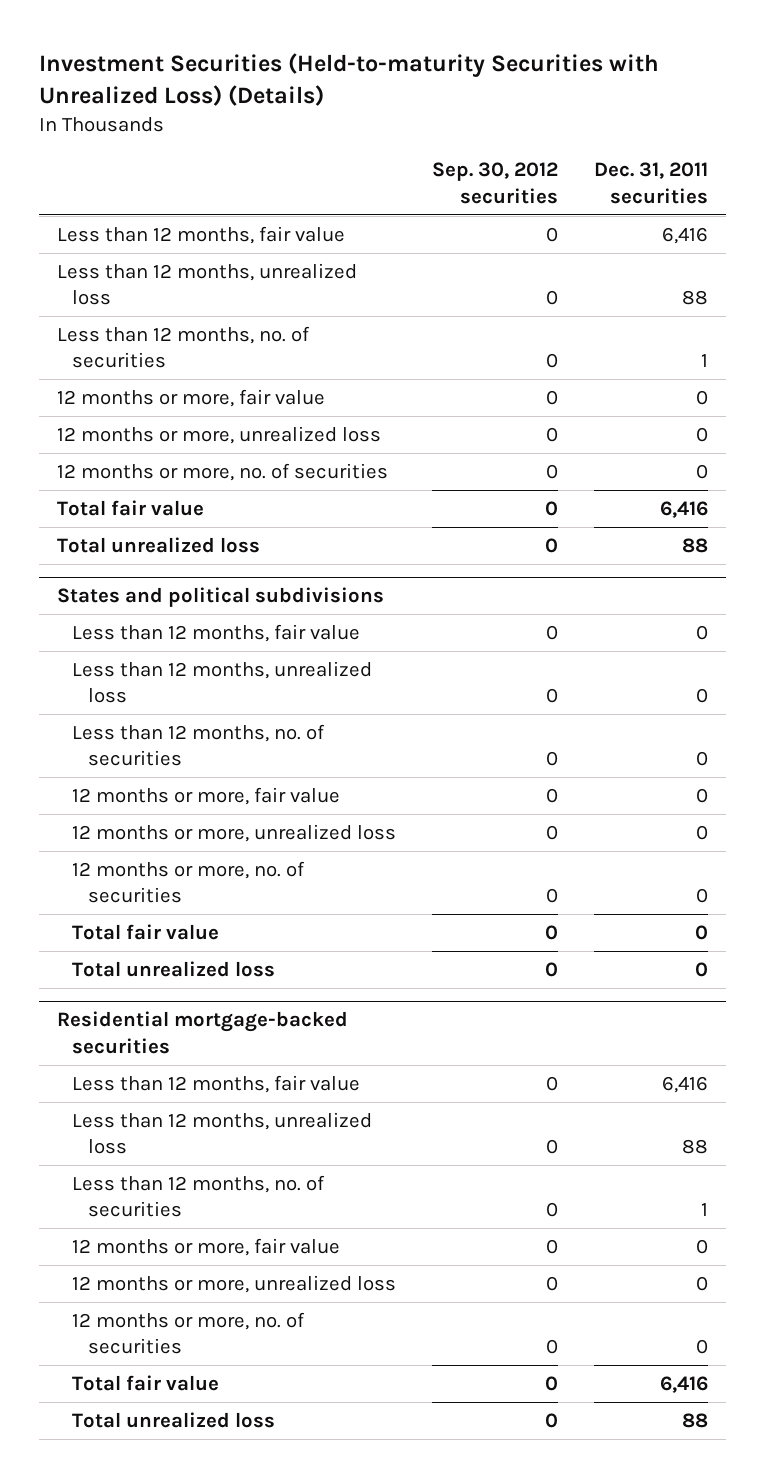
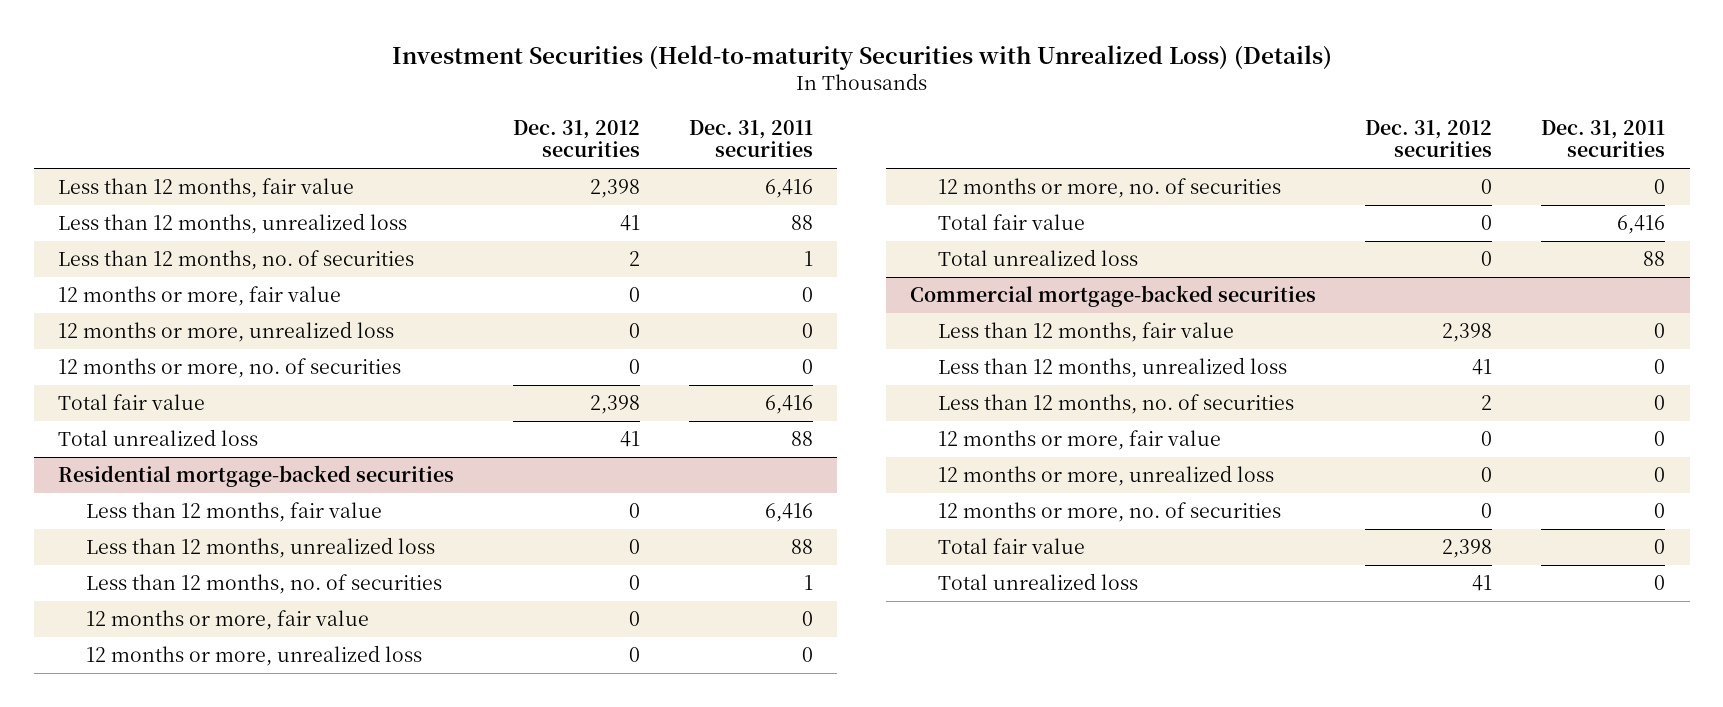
- | Sep. 30, 2012 securities | Dec. 31, 2011 securities
+ | Dec. 31, 2012 securities | Dec. 31, 2011 securities
- States and political subdivisions
- Less than 12 months, fair value | 0 | 0
- Less than 12 months, unrealized loss | 0 | 0
- Less than 12 months, no. of securities | 0 | 0
- 12 months or more, fair value | 0 | 0
- 12 months or more, unrealized loss | 0 | 0
- 12 months or more, no. of securities | 0 | 0
- Total fair value | 0 | 0
- Total unrealized loss | 0 | 0
+ Commercial mortgage-backed securities
+ Less than 12 months, fair value | 2,398 | 0
+ Less than 12 months, unrealized loss | 41 | 0
+ Less than 12 months, no. of securities | 2 | 0
+ 12 months or more, fair value | 0 | 0
+ 12 months or more, unrealized loss | 0 | 0
+ 12 months or more, no. of securities | 0 | 0
+ Total fair value | 2,398 | 0
+ Total unrealized loss | 41 | 0

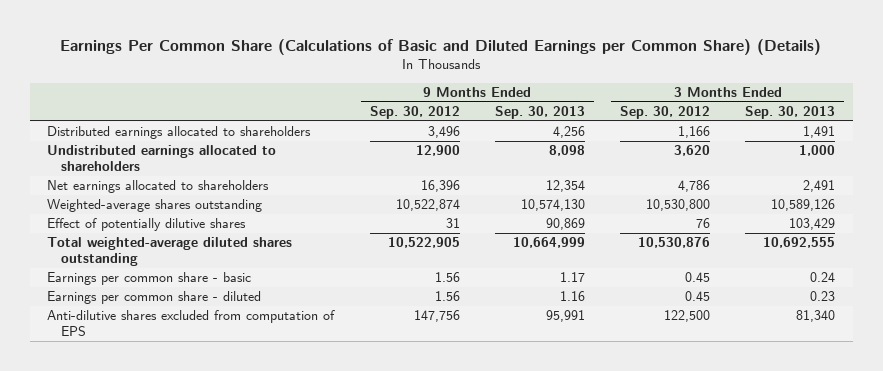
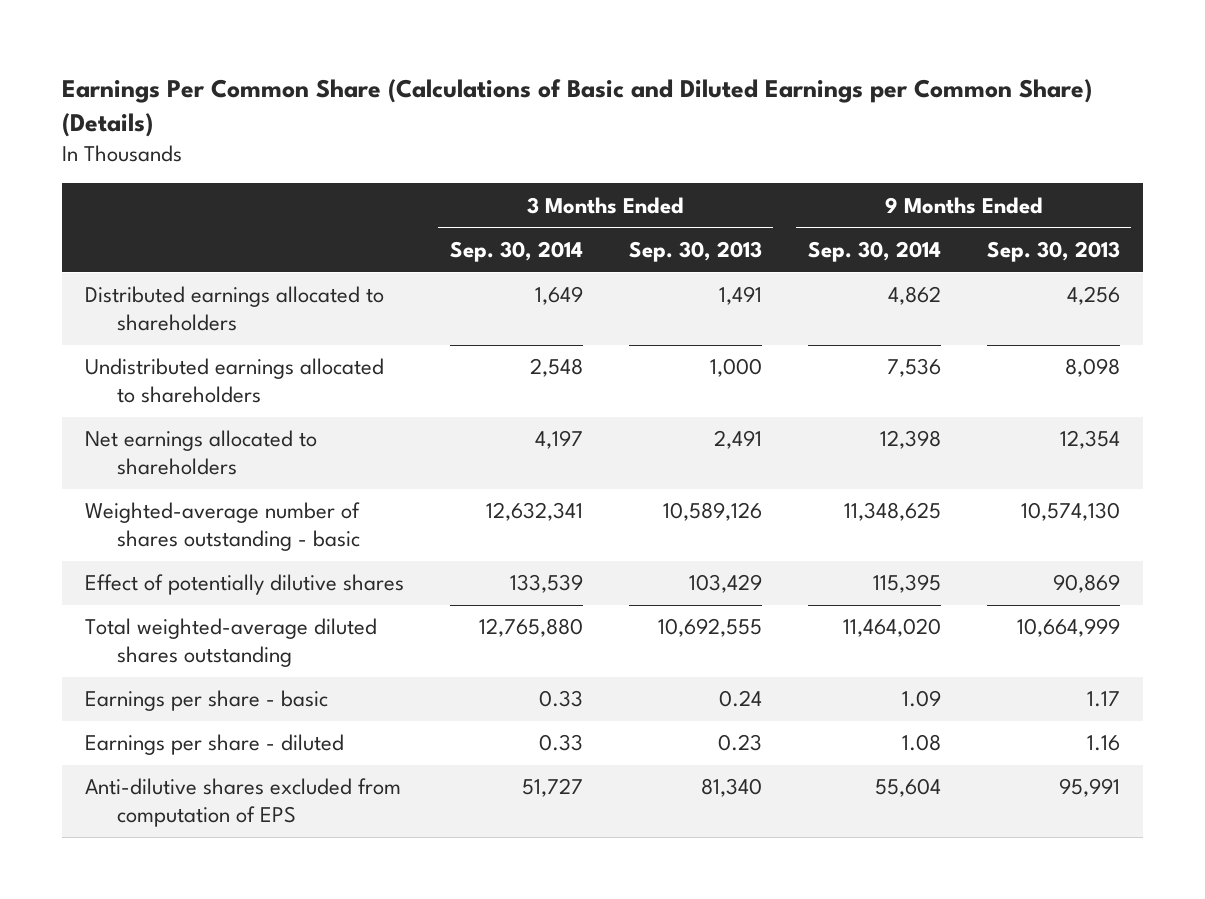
- | 9 Months Ended Sep. 30, 2012 | 9 Months Ended Sep. 30, 2013 | 3 Months Ended Sep. 30, 2012 | 3 Months Ended Sep. 30, 2013
+ | 3 Months Ended Sep. 30, 2014 | 3 Months Ended Sep. 30, 2013 | 9 Months Ended Sep. 30, 2014 | 9 Months Ended Sep. 30, 2013
- Weighted-average shares outstanding | 10,522,874 | 10,574,130 | 10,530,800 | 10,589,126
+ Weighted-average number of shares outstanding - basic | 12,632,341 | 10,589,126 | 11,348,625 | 10,574,130
- Earnings per common share - basic | 1.56 | 1.17 | 0.45 | 0.24
- Earnings per common share - diluted | 1.56 | 1.16 | 0.45 | 0.23
+ Earnings per share - basic | 0.33 | 0.24 | 1.09 | 1.17
+ Earnings per share - diluted | 0.33 | 0.23 | 1.08 | 1.16

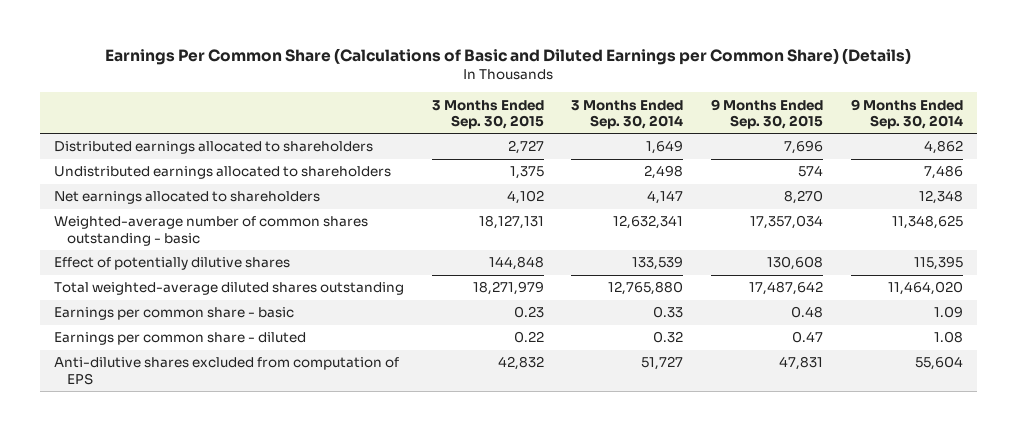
- | 3 Months Ended Sep. 30, 2014 | 3 Months Ended Sep. 30, 2013 | 9 Months Ended Sep. 30, 2014 | 9 Months Ended Sep. 30, 2013
+ | 3 Months Ended Sep. 30, 2015 | 3 Months Ended Sep. 30, 2014 | 9 Months Ended Sep. 30, 2015 | 9 Months Ended Sep. 30, 2014
- Undistributed earnings allocated to shareholders | 2,548 | 1,000 | 7,536 | 8,098
- Net earnings allocated to shareholders | 4,197 | 2,491 | 12,398 | 12,354
- Weighted-average number of shares outstanding - basic | 12,632,341 | 10,589,126 | 11,348,625 | 10,574,130
+ Undistributed earnings allocated to shareholders | 1,375 | 2,498 | 574 | 7,486
+ Net earnings allocated to shareholders | 4,102 | 4,147 | 8,270 | 12,348
+ Weighted-average number of common shares outstanding - basic | 18,127,131 | 12,632,341 | 17,357,034 | 11,348,625
- Earnings per share - basic | 0.33 | 0.24 | 1.09 | 1.17
- Earnings per share - diluted | 0.33 | 0.23 | 1.08 | 1.16
+ Earnings per common share - basic | 0.23 | 0.33 | 0.48 | 1.09
+ Earnings per common share - diluted | 0.22 | 0.32 | 0.47 | 1.08

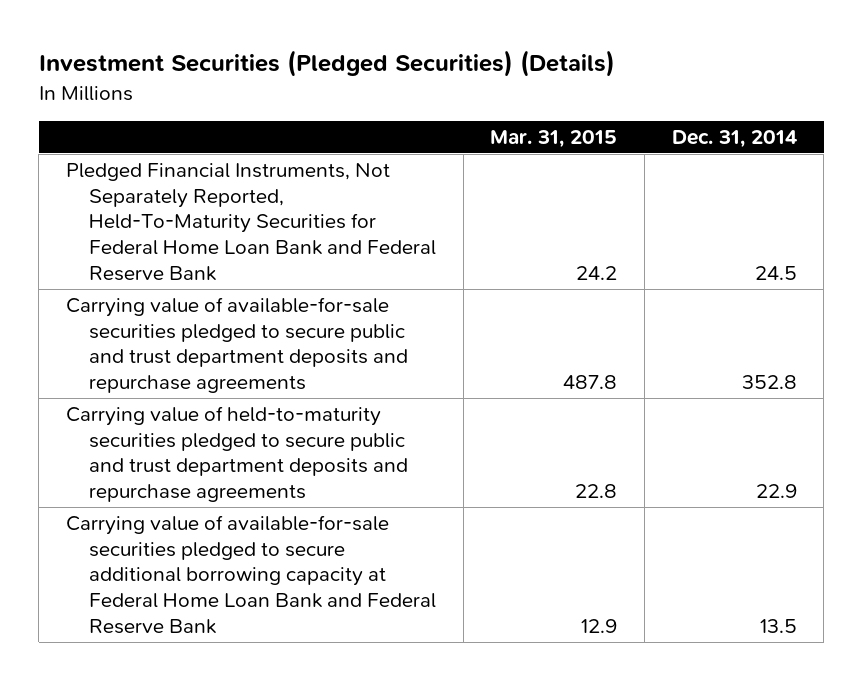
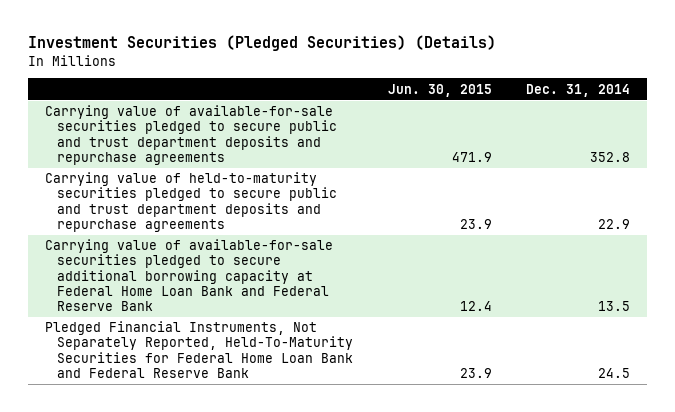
- | Mar. 31, 2015 | Dec. 31, 2014
+ | Jun. 30, 2015 | Dec. 31, 2014
moved down: Pledged Financial Instruments, Not Separately Reported, Held-To-Maturity Securities for Federal Home Loan Bank and Federal Reserve Bank | 23.9 | 24.5

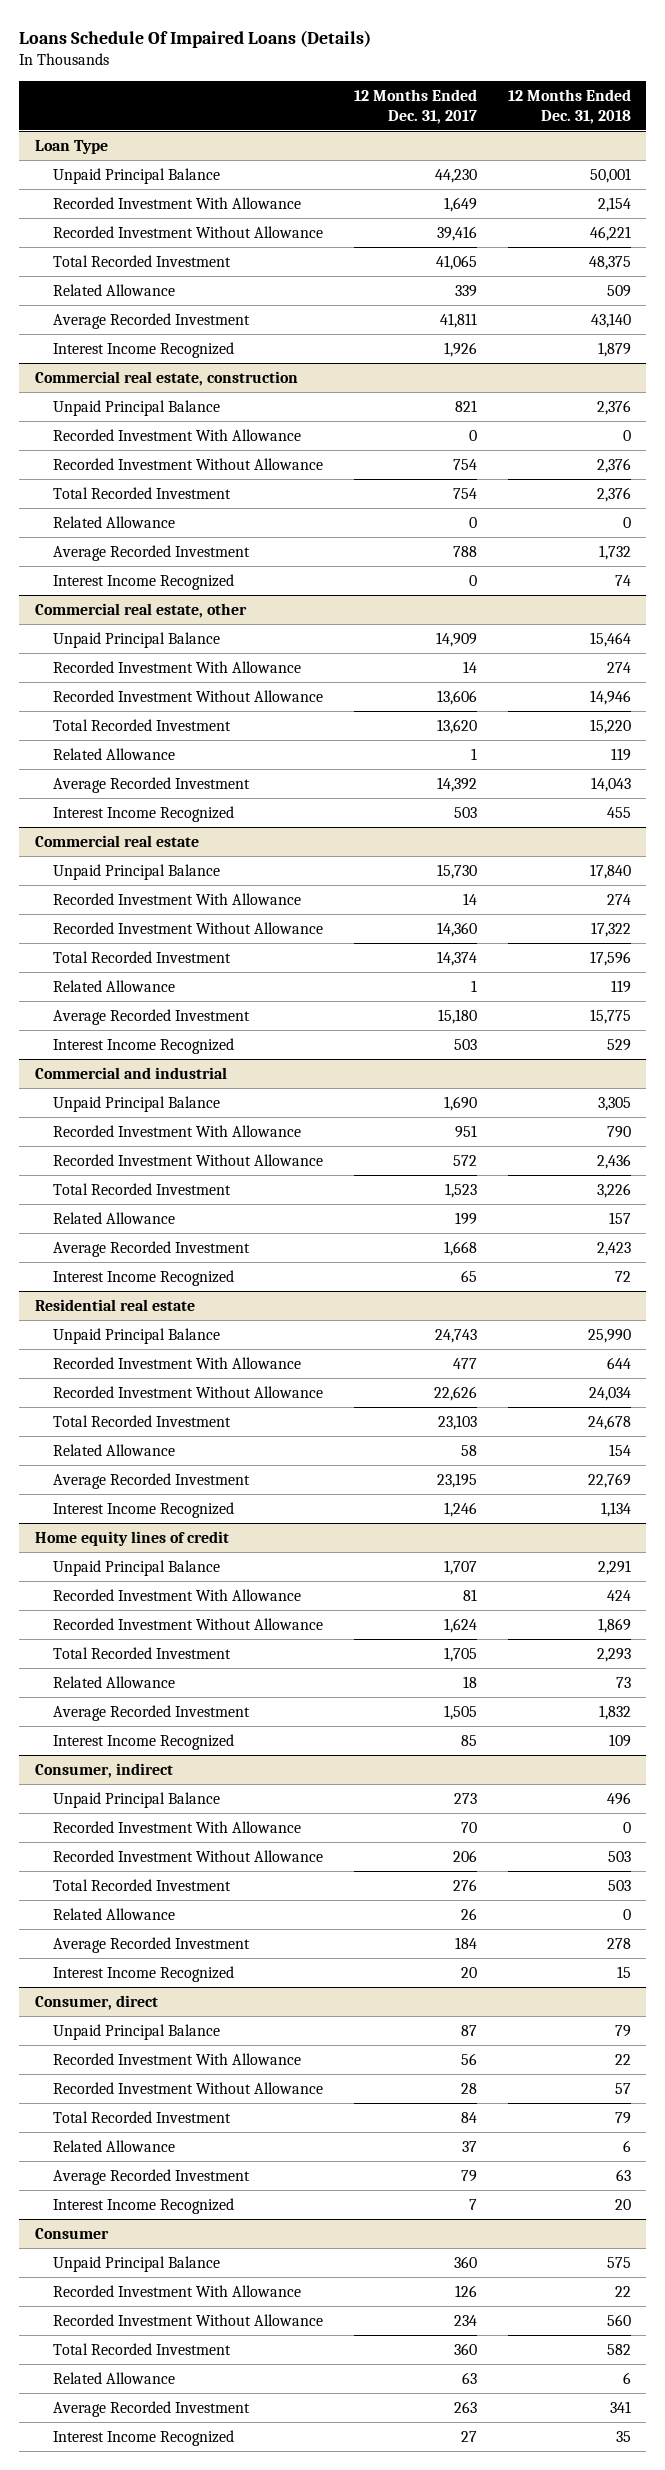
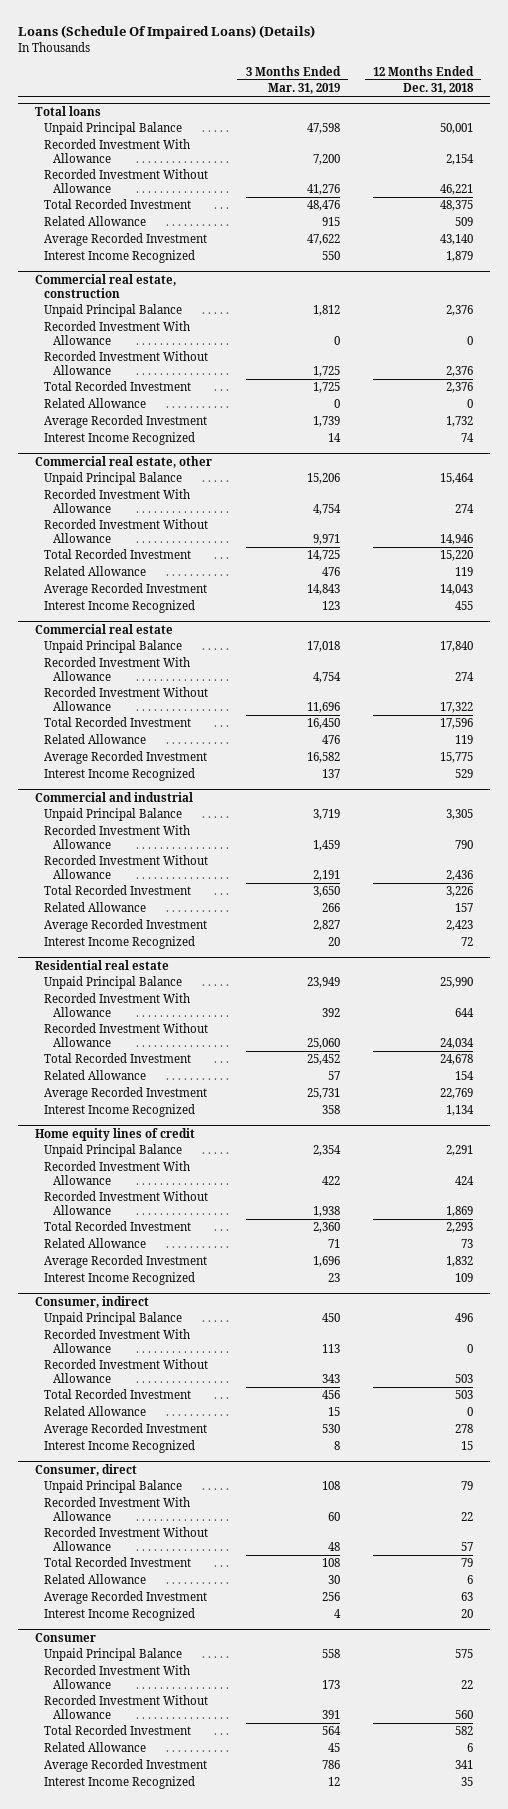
- Loans Schedule Of Impaired Loans (Details)
+ Loans (Schedule Of Impaired Loans) (Details)
- | 12 Months Ended Dec. 31, 2017 | 12 Months Ended Dec. 31, 2018
+ | 3 Months Ended Mar. 31, 2019 | 12 Months Ended Dec. 31, 2018
- Loan Type
+ Total loans

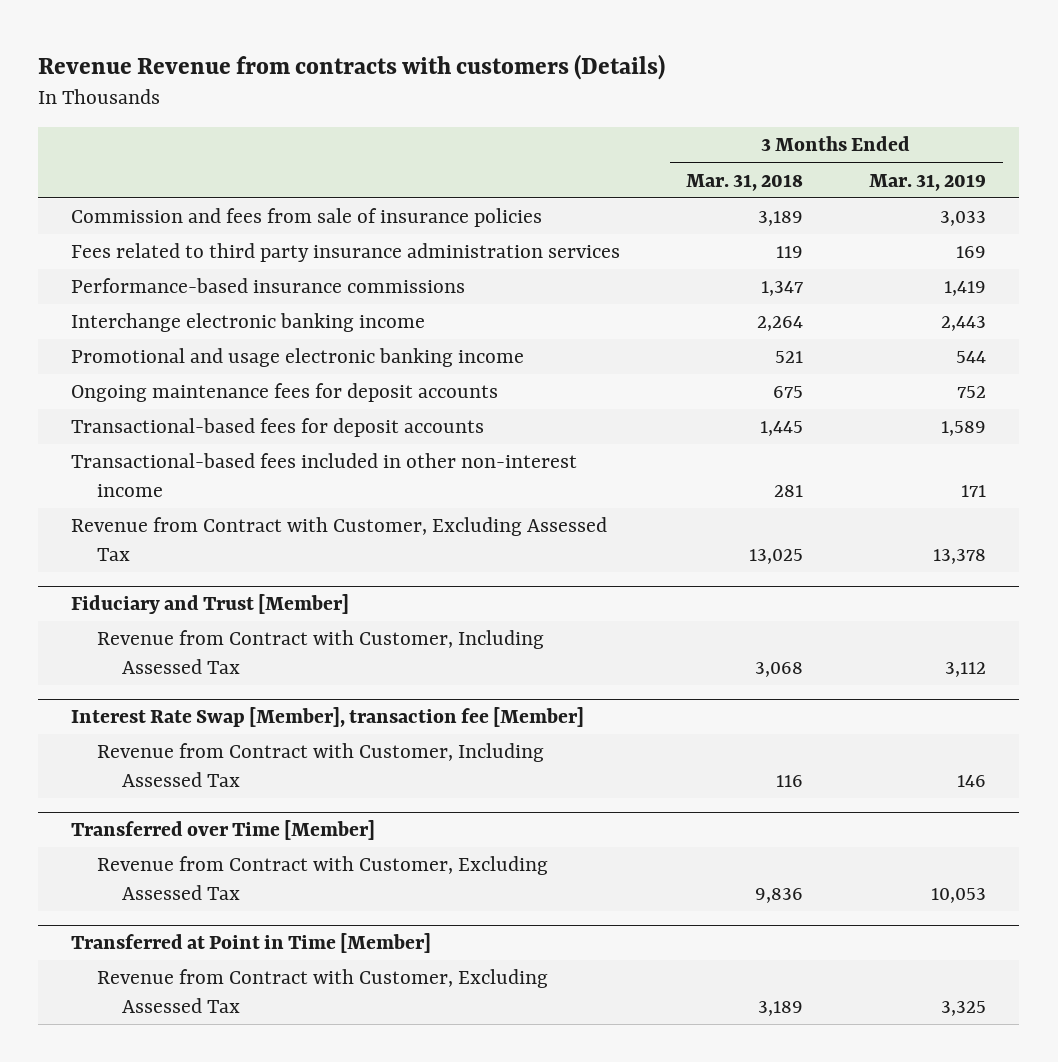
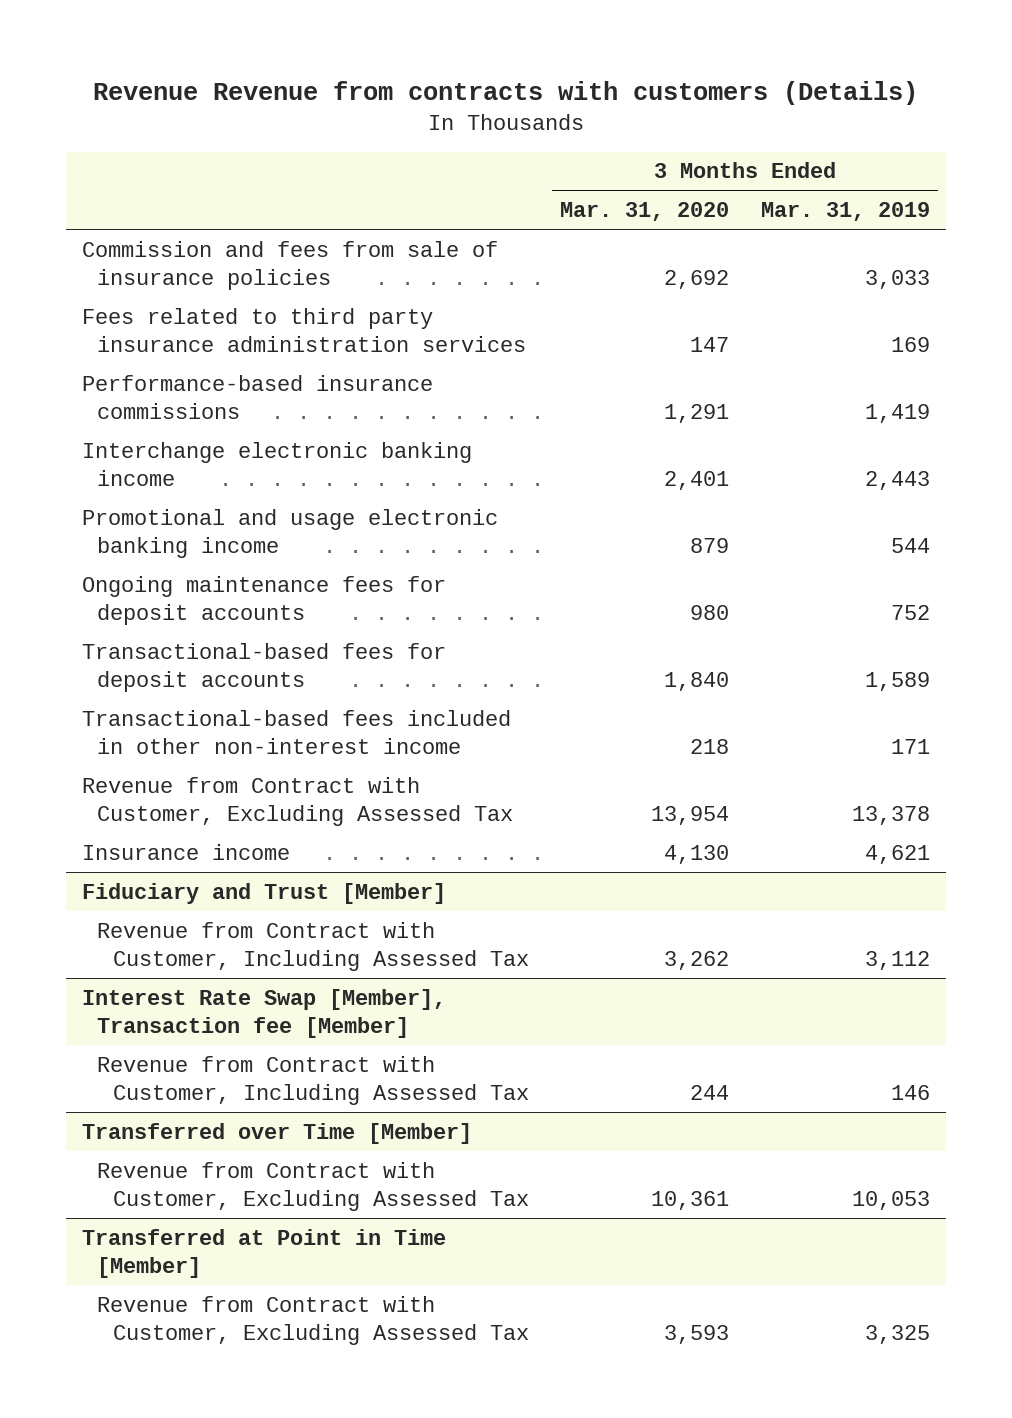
- | 3 Months Ended Mar. 31, 2018 | 3 Months Ended Mar. 31, 2019
+ | 3 Months Ended Mar. 31, 2020 | 3 Months Ended Mar. 31, 2019
+ Insurance income | 4,130 | 4,621
- Interest Rate Swap [Member], transaction fee [Member]
+ Interest Rate Swap [Member], Transaction fee [Member]

